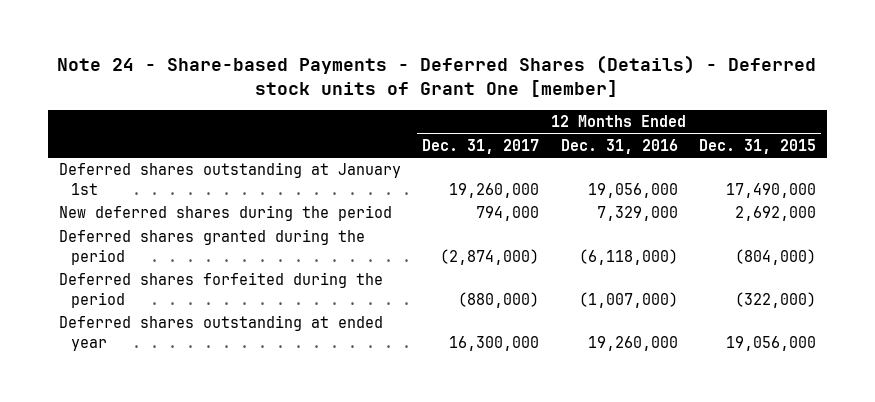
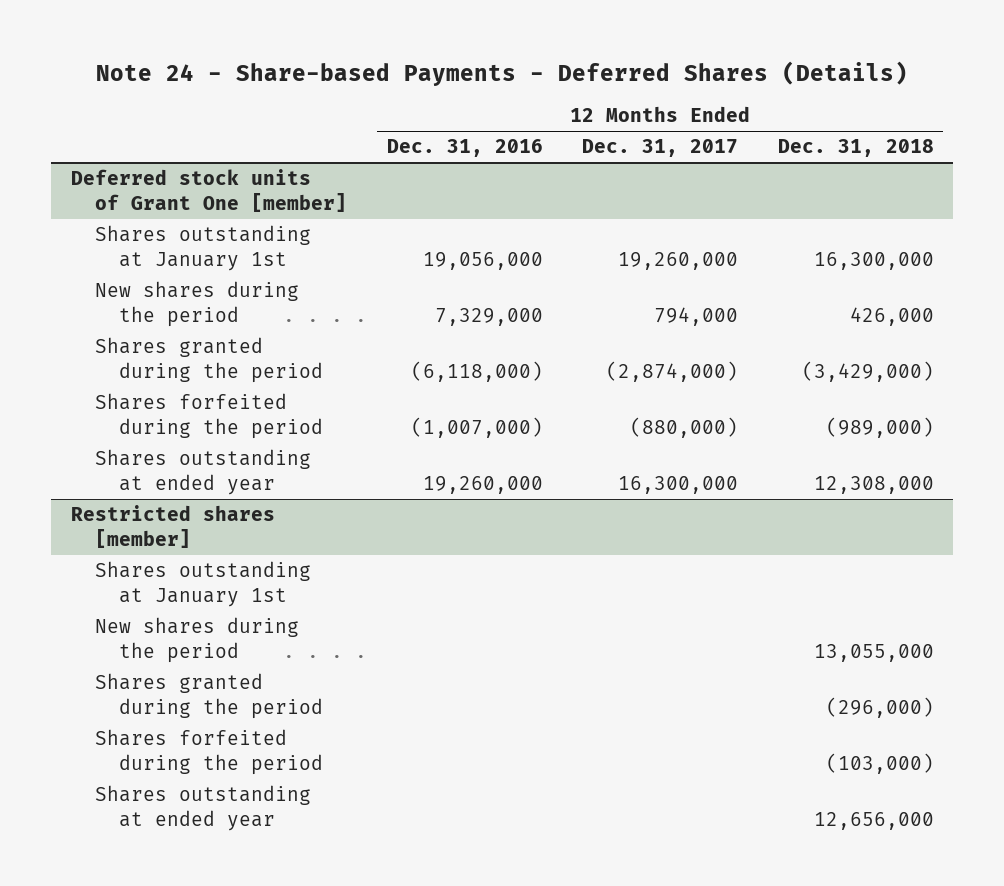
- Note 24 - Share-based Payments - Deferred Shares (Details) - Deferred stock units of Grant One [member]
+ Note 24 - Share-based Payments - Deferred Shares (Details)
- | 12 Months Ended Dec. 31, 2017 | 12 Months Ended Dec. 31, 2016 | 12 Months Ended Dec. 31, 2015
+ | 12 Months Ended Dec. 31, 2016 | 12 Months Ended Dec. 31, 2017 | 12 Months Ended Dec. 31, 2018
- Deferred shares outstanding at January 1st | 19,260,000 | 19,056,000 | 17,490,000
- New deferred shares during the period | 794,000 | 7,329,000 | 2,692,000
- Deferred shares granted during the period | (2,874,000) | (6,118,000) | (804,000)
- Deferred shares forfeited during the period | (880,000) | (1,007,000) | (322,000)
- Deferred shares outstanding at ended year | 16,300,000 | 19,260,000 | 19,056,000
+ Deferred stock units of Grant One [member]
+ Shares outstanding at January 1st | 19,056,000 | 19,260,000 | 16,300,000
+ New shares during the period | 7,329,000 | 794,000 | 426,000
+ Shares granted during the period | (6,118,000) | (2,874,000) | (3,429,000)
+ Shares forfeited during the period | (1,007,000) | (880,000) | (989,000)
+ Shares outstanding at ended year | 19,260,000 | 16,300,000 | 12,308,000
+ Restricted shares [member]
+ Shares outstanding at January 1st
+ New shares during the period | | | 13,055,000
+ Shares granted during the period | | | (296,000)
+ Shares forfeited during the period | | | (103,000)
+ Shares outstanding at ended year | | | 12,656,000

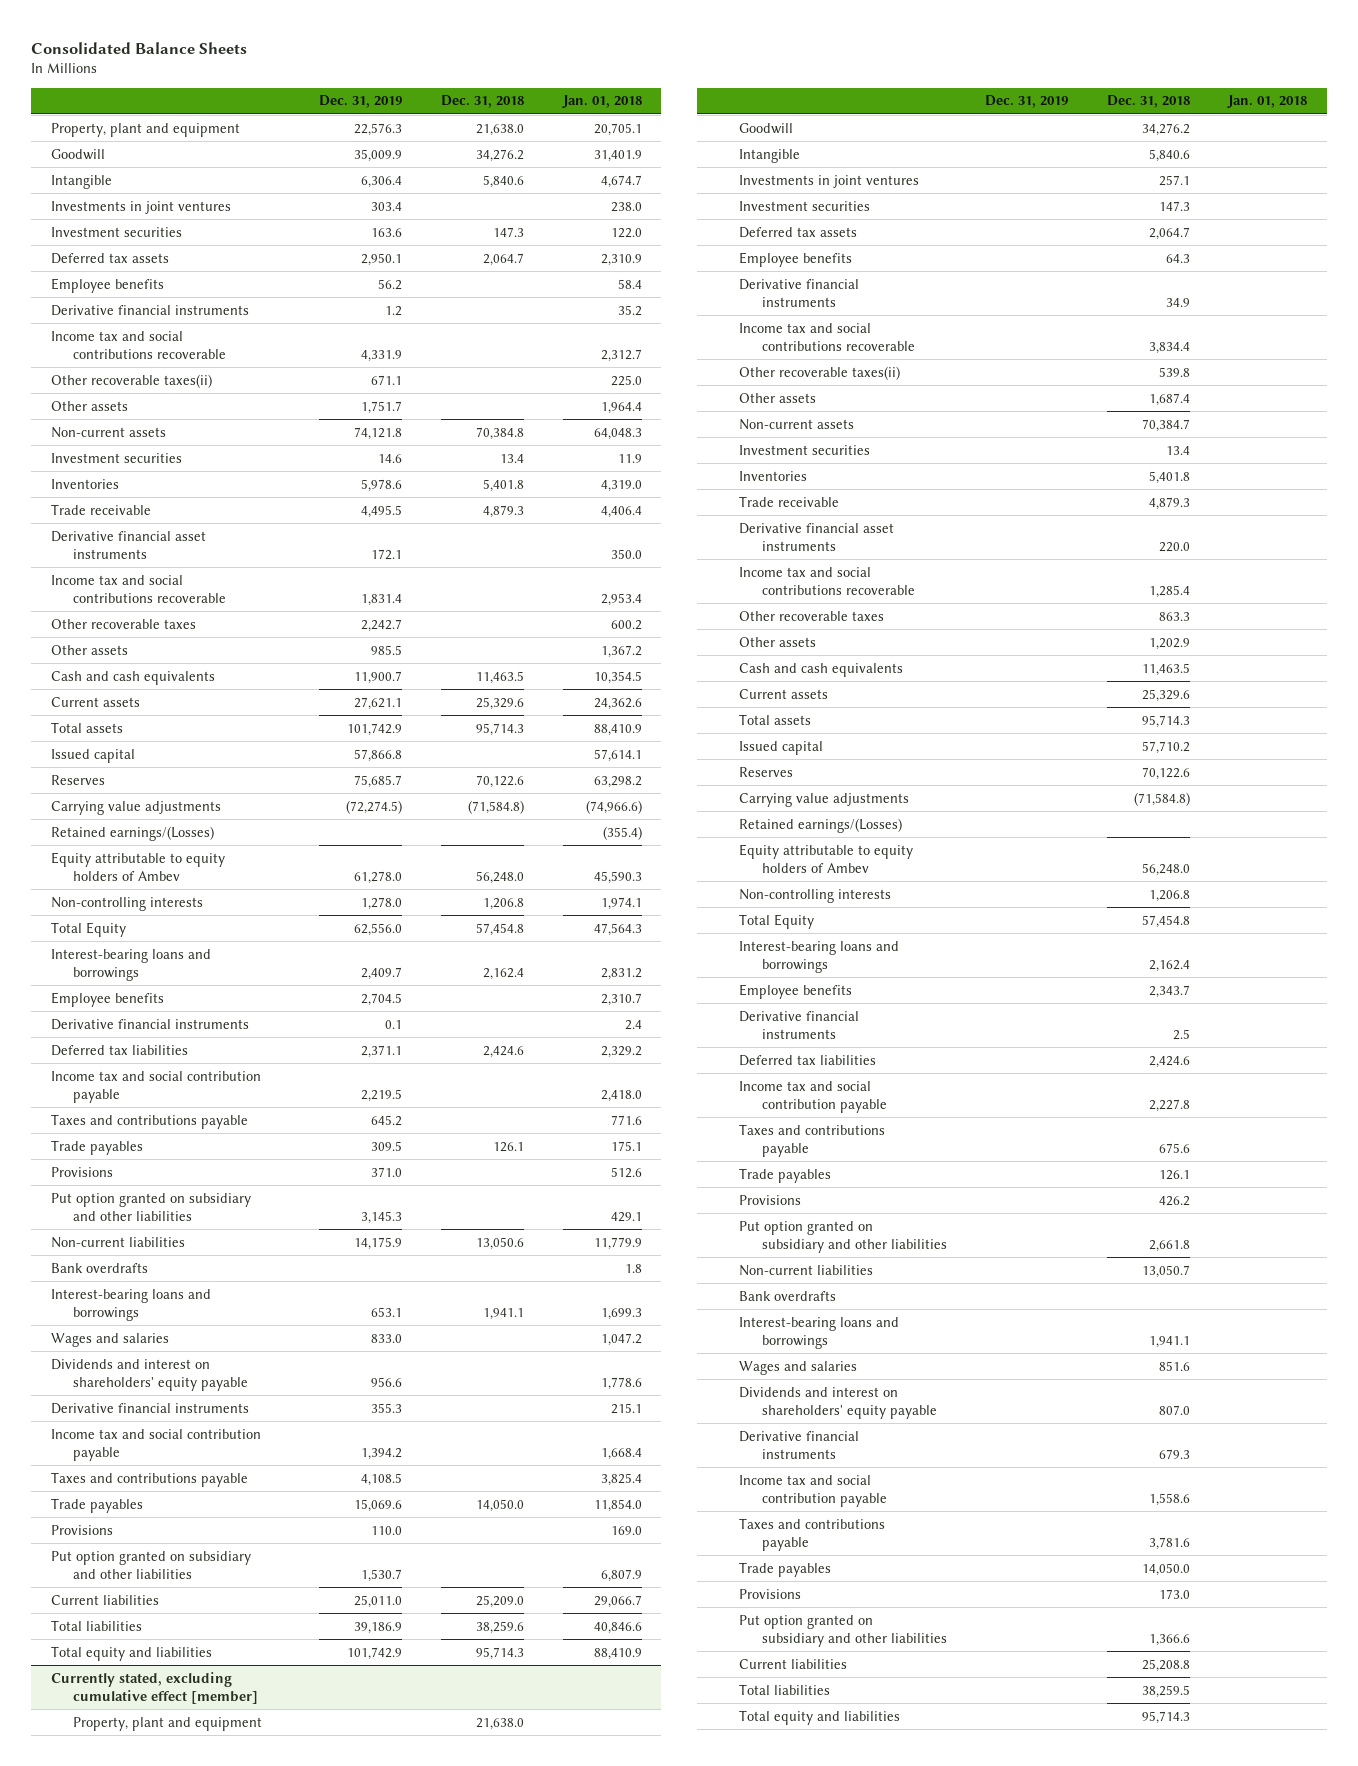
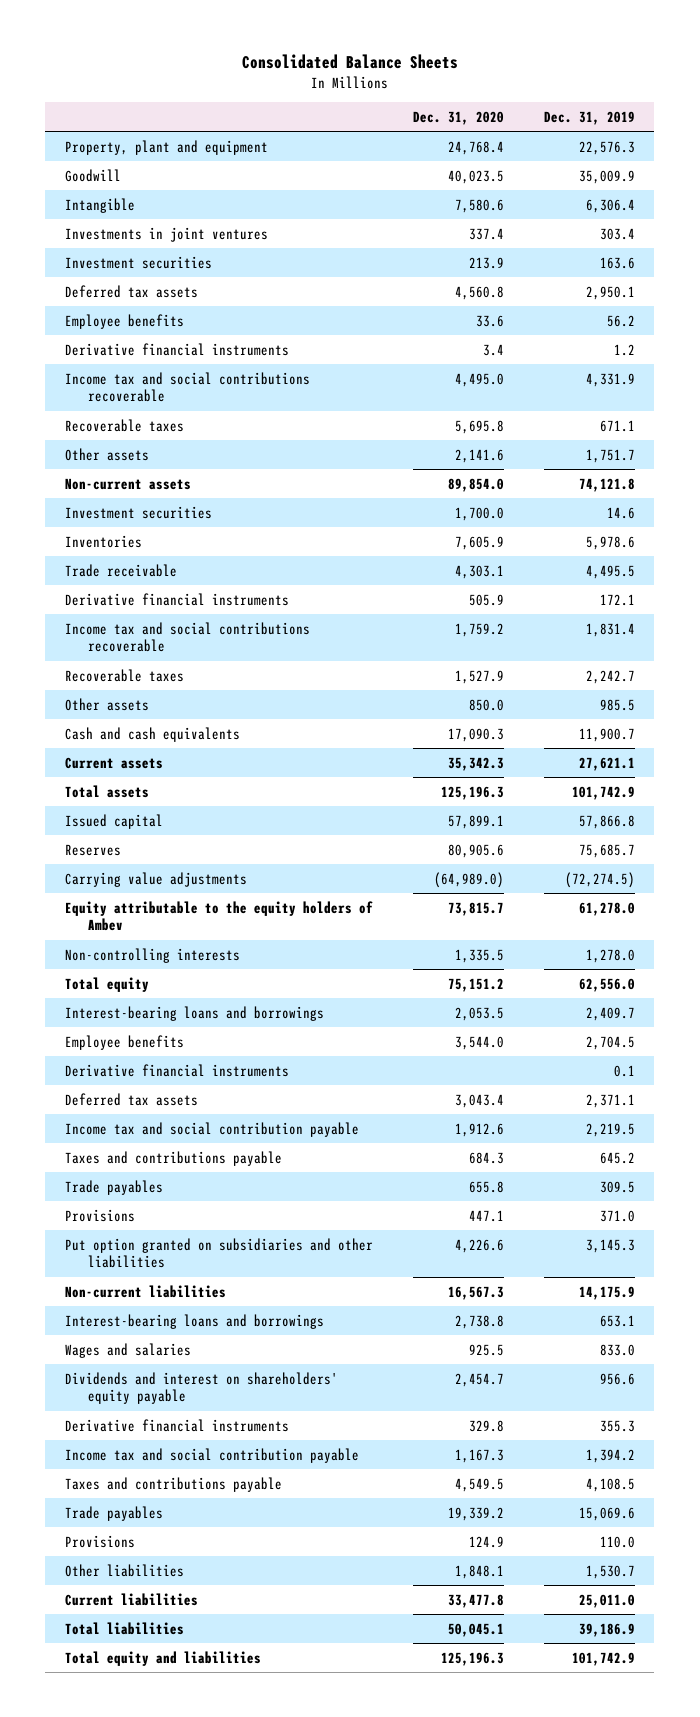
- | Dec. 31, 2019 | Dec. 31, 2018 | Jan. 01, 2018
+ | Dec. 31, 2020 | Dec. 31, 2019
- Other recoverable taxes(ii) | 671.1 | | 225.0
+ Recoverable taxes | 5,695.8 | 671.1
- Derivative financial asset instruments | 172.1 | | 350.0
+ Derivative financial instruments | 505.9 | 172.1
- Other recoverable taxes | 2,242.7 | | 600.2
+ Recoverable taxes | 1,527.9 | 2,242.7
- Retained earnings/(Losses) | | | (355.4)
- Equity attributable to equity holders of Ambev | 61,278.0 | 56,248.0 | 45,590.3
+ Equity attributable to the equity holders of Ambev | 73,815.7 | 61,278.0
- Total Equity | 62,556.0 | 57,454.8 | 47,564.3
+ Total equity | 75,151.2 | 62,556.0
- Deferred tax liabilities | 2,371.1 | 2,424.6 | 2,329.2
+ Deferred tax assets | 3,043.4 | 2,371.1
- Put option granted on subsidiary and other liabilities | 3,145.3 | | 429.1
+ Put option granted on subsidiaries and other liabilities | 4,226.6 | 3,145.3
- Bank overdrafts | | | 1.8
- Put option granted on subsidiary and other liabilities | 1,530.7 | | 6,807.9
+ Other liabilities | 1,848.1 | 1,530.7
- Currently stated, excluding cumulative effect [member]
- Property, plant and equipment | | 21,638.0 |
- Goodwill | | 34,276.2 |
- Intangible | | 5,840.6 |
- Investments in joint ventures | | 257.1 |
- Investment securities | | 147.3 |
- Deferred tax assets | | 2,064.7 |
- Employee benefits | | 64.3 |
- Derivative financial instruments | | 34.9 |
- Income tax and social contributions recoverable | | 3,834.4 |
- Other recoverable taxes(ii) | | 539.8 |
- Other assets | | 1,687.4 |
- Non-current assets | | 70,384.7 |
- Investment securities | | 13.4 |
- Inventories | | 5,401.8 |
- Trade receivable | | 4,879.3 |
- Derivative financial asset instruments | | 220.0 |
- Income tax and social contributions recoverable | | 1,285.4 |
- Other recoverable taxes | | 863.3 |
- Other assets | | 1,202.9 |
- Cash and cash equivalents | | 11,463.5 |
- Current assets | | 25,329.6 |
- Total assets | | 95,714.3 |
- Issued capital | | 57,710.2 |
- Reserves | | 70,122.6 |
- Carrying value adjustments | | (71,584.8) |
- Retained earnings/(Losses)
- Equity attributable to equity holders of Ambev | | 56,248.0 |
- Non-controlling interests | | 1,206.8 |
- Total Equity | | 57,454.8 |
- Interest-bearing loans and borrowings | | 2,162.4 |
- Employee benefits | | 2,343.7 |
- Derivative financial instruments | | 2.5 |
- Deferred tax liabilities | | 2,424.6 |
- Income tax and social contribution payable | | 2,227.8 |
- Taxes and contributions payable | | 675.6 |
- Trade payables | | 126.1 |
- Provisions | | 426.2 |
- Put option granted on subsidiary and other liabilities | | 2,661.8 |
- Non-current liabilities | | 13,050.7 |
- Bank overdrafts
- Interest-bearing loans and borrowings | | 1,941.1 |
- Wages and salaries | | 851.6 |
- Dividends and interest on shareholders' equity payable | | 807.0 |
- Derivative financial instruments | | 679.3 |
- Income tax and social contribution payable | | 1,558.6 |
- Taxes and contributions payable | | 3,781.6 |
- Trade payables | | 14,050.0 |
- Provisions | | 173.0 |
- Put option granted on subsidiary and other liabilities | | 1,366.6 |
- Current liabilities | | 25,208.8 |
- Total liabilities | | 38,259.5 |
- Total equity and liabilities | | 95,714.3 |

